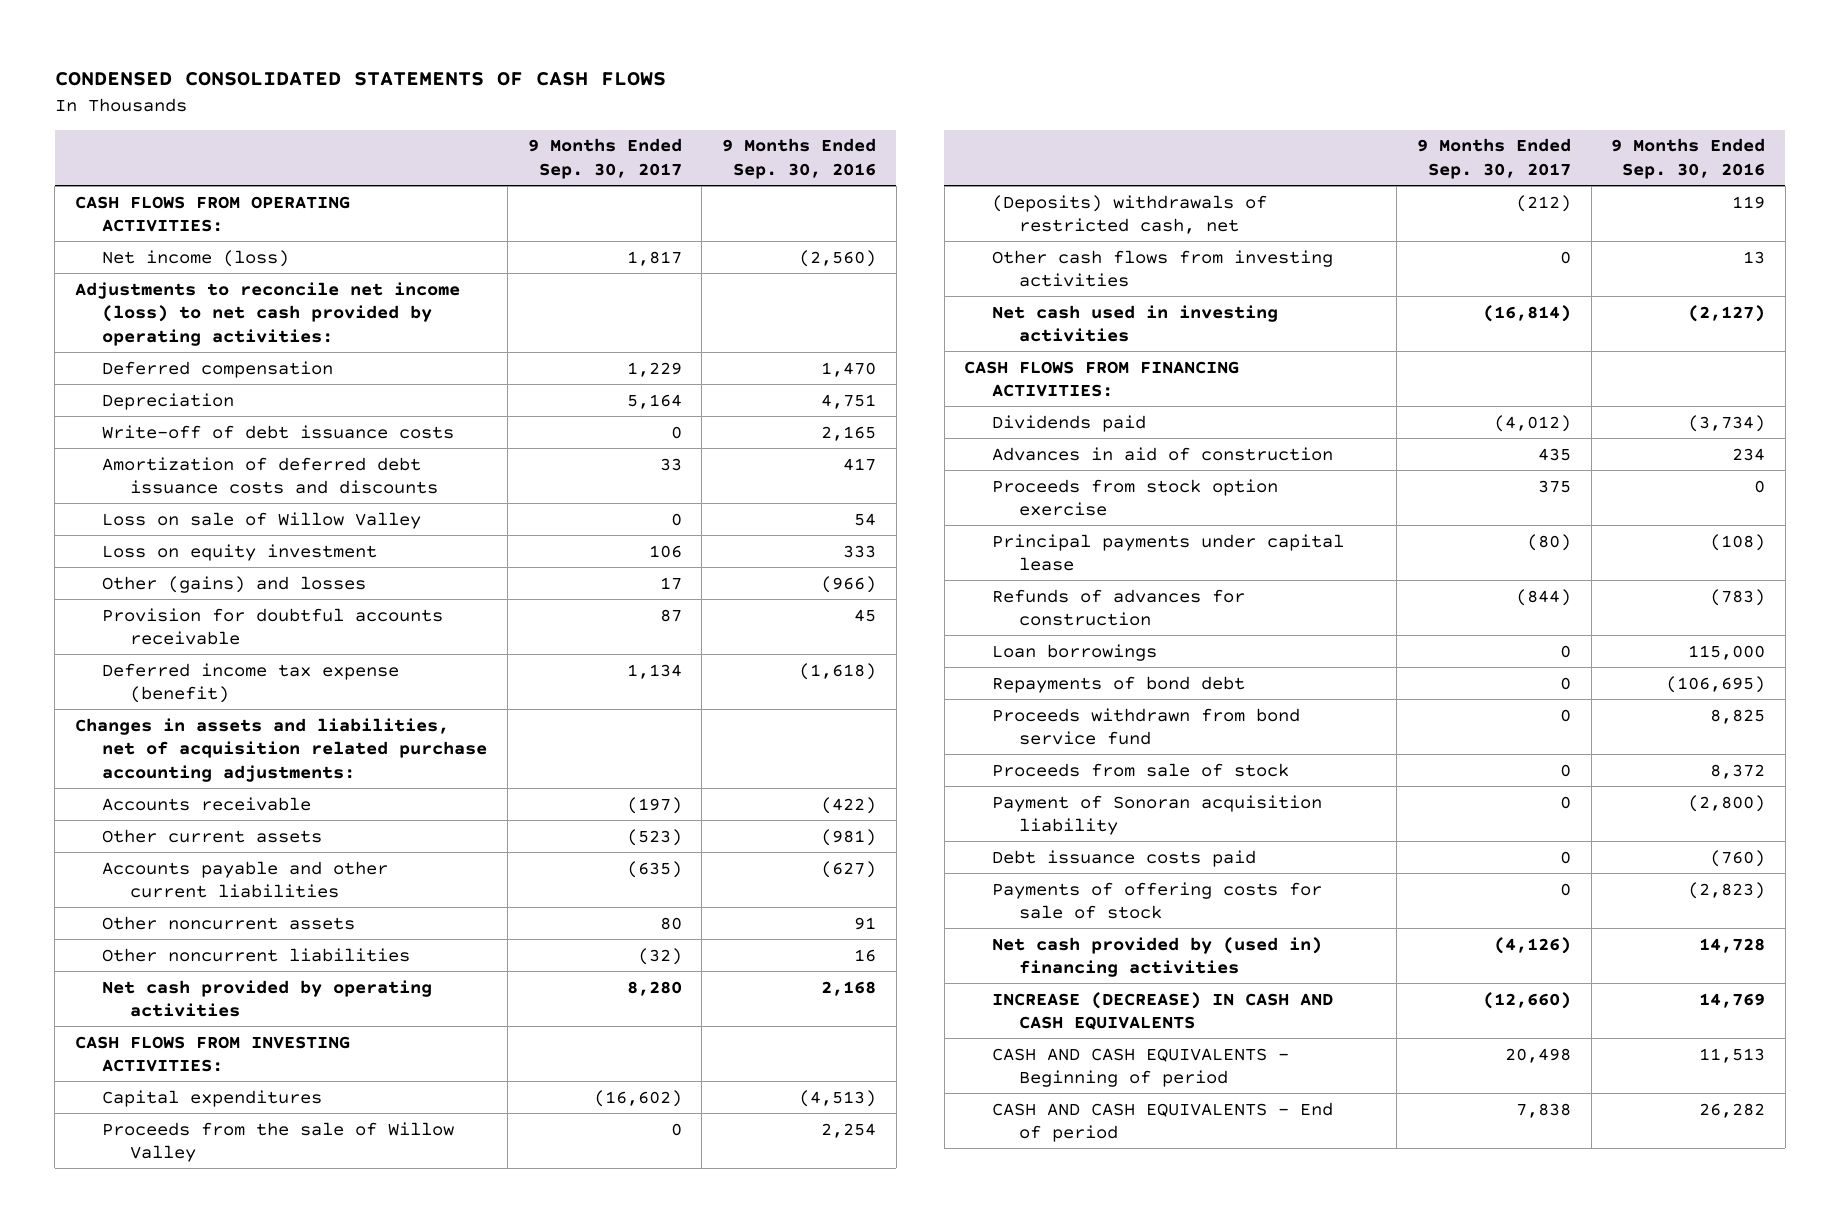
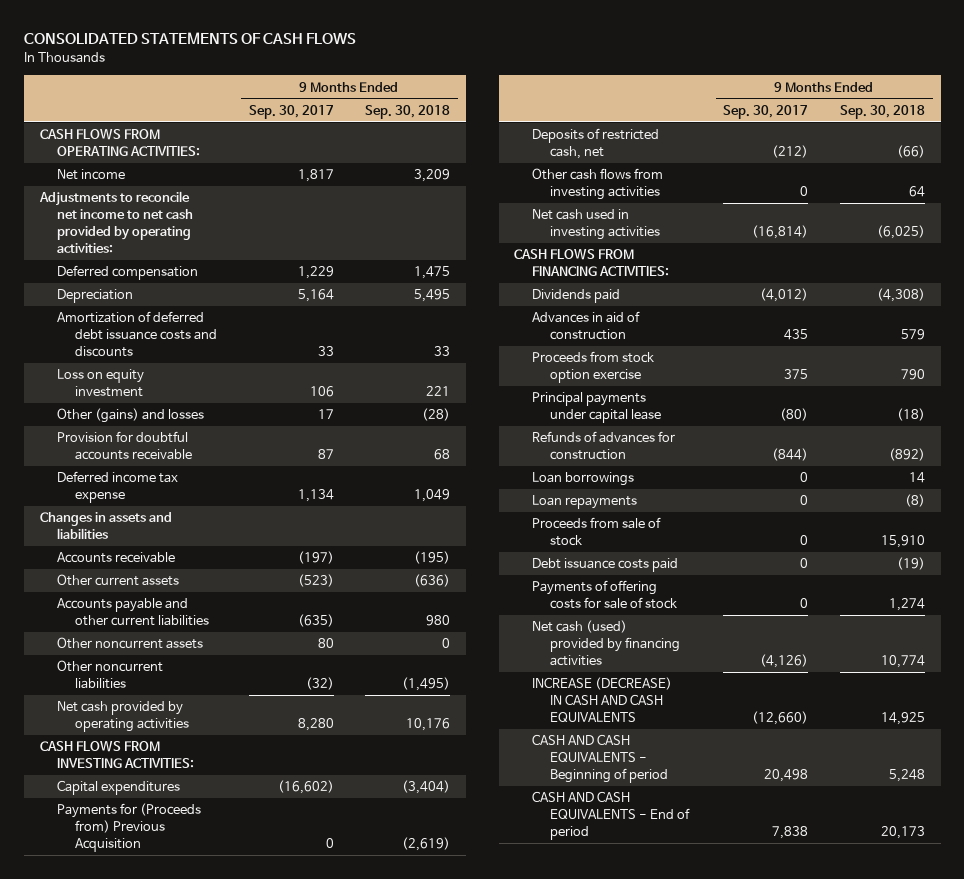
- CONDENSED CONSOLIDATED STATEMENTS OF CASH FLOWS
+ CONSOLIDATED STATEMENTS OF CASH FLOWS
- | 9 Months Ended Sep. 30, 2017 | 9 Months Ended Sep. 30, 2016
+ | 9 Months Ended Sep. 30, 2017 | 9 Months Ended Sep. 30, 2018
- Net income (loss) | 1,817 | (2,560)
- Adjustments to reconcile net income (loss) to net cash provided by operating activities:
+ Net income | 1,817 | 3,209
+ Adjustments to reconcile net income to net cash provided by operating activities:
- Write-off of debt issuance costs | 0 | 2,165
- Loss on sale of Willow Valley | 0 | 54
- Deferred income tax expense (benefit) | 1,134 | (1,618)
- Changes in assets and liabilities, net of acquisition related purchase accounting adjustments:
+ Deferred income tax expense | 1,134 | 1,049
+ Changes in assets and liabilities
- Proceeds from the sale of Willow Valley | 0 | 2,254
- (Deposits) withdrawals of restricted cash, net | (212) | 119
+ Payments for (Proceeds from) Previous Acquisition | 0 | (2,619)
+ Deposits of restricted cash, net | (212) | (66)
- Repayments of bond debt | 0 | (106,695)
- Proceeds withdrawn from bond service fund | 0 | 8,825
+ Loan repayments | 0 | (8)
- Payment of Sonoran acquisition liability | 0 | (2,800)
- Net cash provided by (used in) financing activities | (4,126) | 14,728
+ Net cash (used) provided by financing activities | (4,126) | 10,774

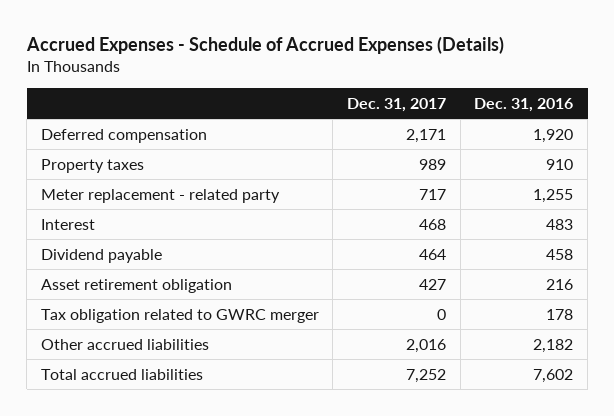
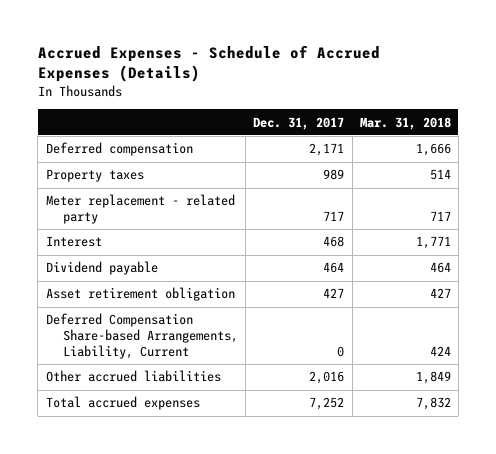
- | Dec. 31, 2017 | Dec. 31, 2016
+ | Dec. 31, 2017 | Mar. 31, 2018
- Tax obligation related to GWRC merger | 0 | 178
+ Deferred Compensation Share-based Arrangements, Liability, Current | 0 | 424
- Total accrued liabilities | 7,252 | 7,602
+ Total accrued expenses | 7,252 | 7,832

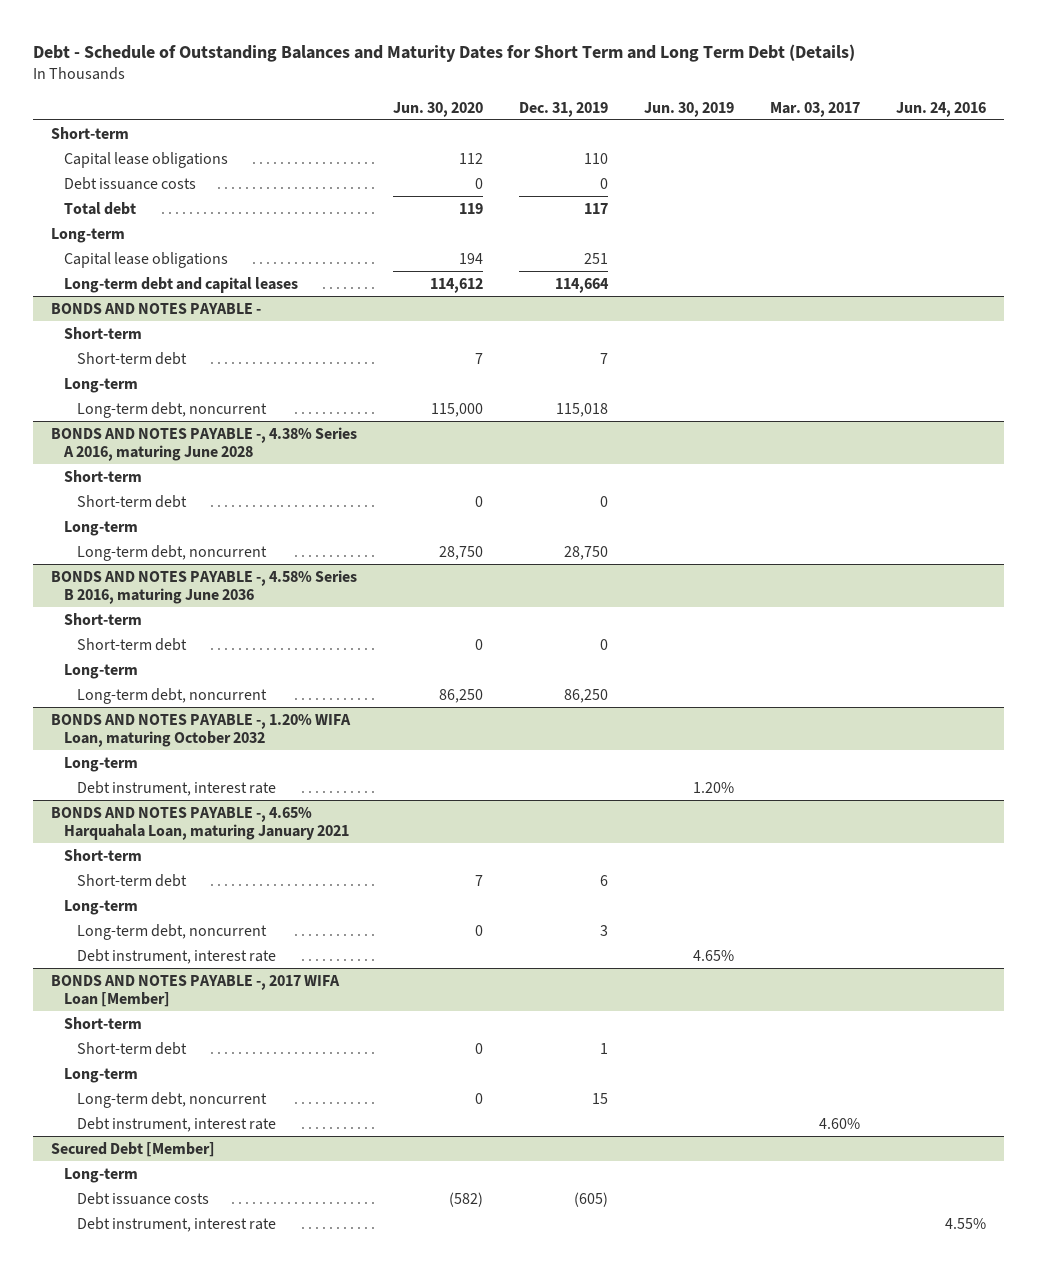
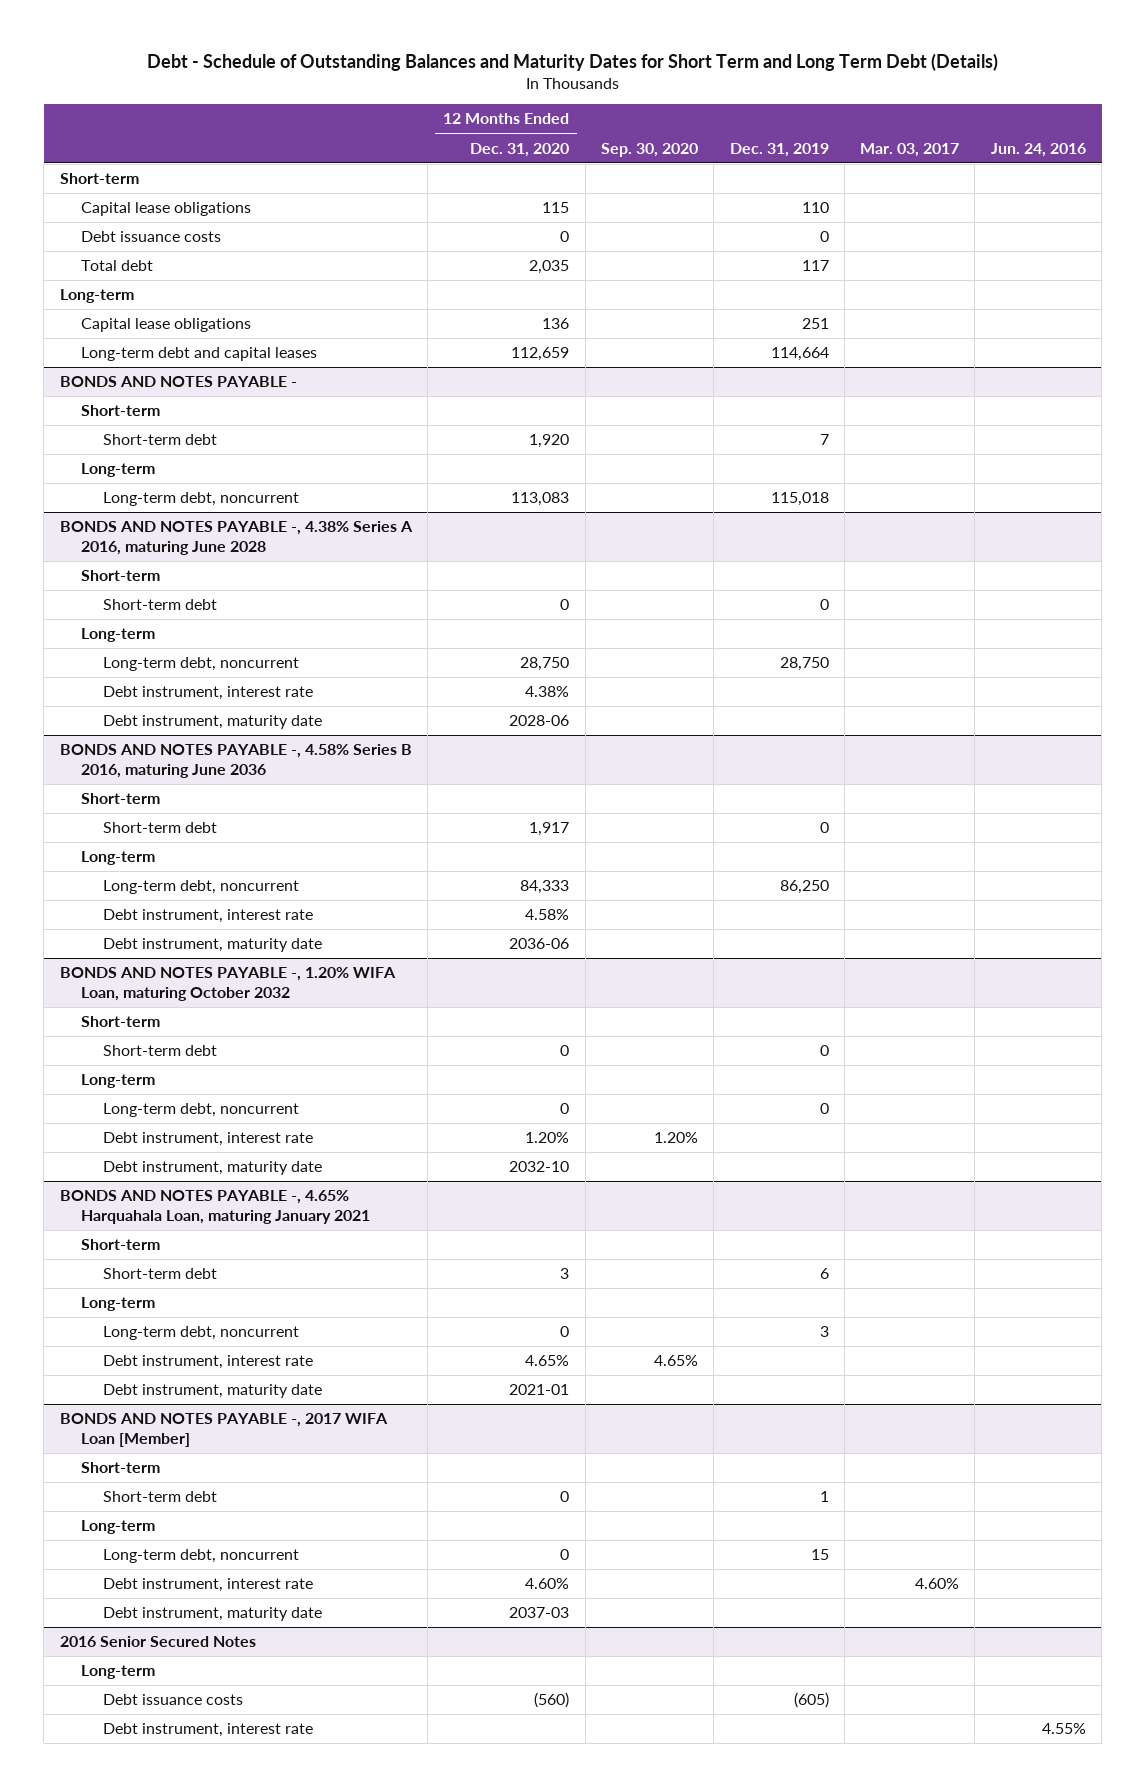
- | Jun. 30, 2020 | Dec. 31, 2019 | Jun. 30, 2019 | Mar. 03, 2017 | Jun. 24, 2016
+ | 12 Months Ended Dec. 31, 2020 | Sep. 30, 2020 | Dec. 31, 2019 | Mar. 03, 2017 | Jun. 24, 2016
@ BONDS AND NOTES PAYABLE -, 4.38% Series A 2016, maturing June 2028
+ Debt instrument, interest rate | 4.38% | | | |
+ Debt instrument, maturity date | 2028-06 | | | |
@ BONDS AND NOTES PAYABLE -, 4.58% Series B 2016, maturing June 2036
+ Debt instrument, interest rate | 4.58% | | | |
+ Debt instrument, maturity date | 2036-06 | | | |
@ BONDS AND NOTES PAYABLE -, 1.20% WIFA Loan, maturing October 2032
+ Short-term
+ Short-term debt | 0 | | 0 | |
+ Long-term debt, noncurrent | 0 | | 0 | |
+ Debt instrument, maturity date | 2032-10 | | | |
@ BONDS AND NOTES PAYABLE -, 4.65% Harquahala Loan, maturing January 2021
+ Debt instrument, maturity date | 2021-01 | | | |
- Secured Debt [Member]
@ BONDS AND NOTES PAYABLE -, 2017 WIFA Loan [Member]
+ Debt instrument, maturity date | 2037-03 | | | |
+ 2016 Senior Secured Notes

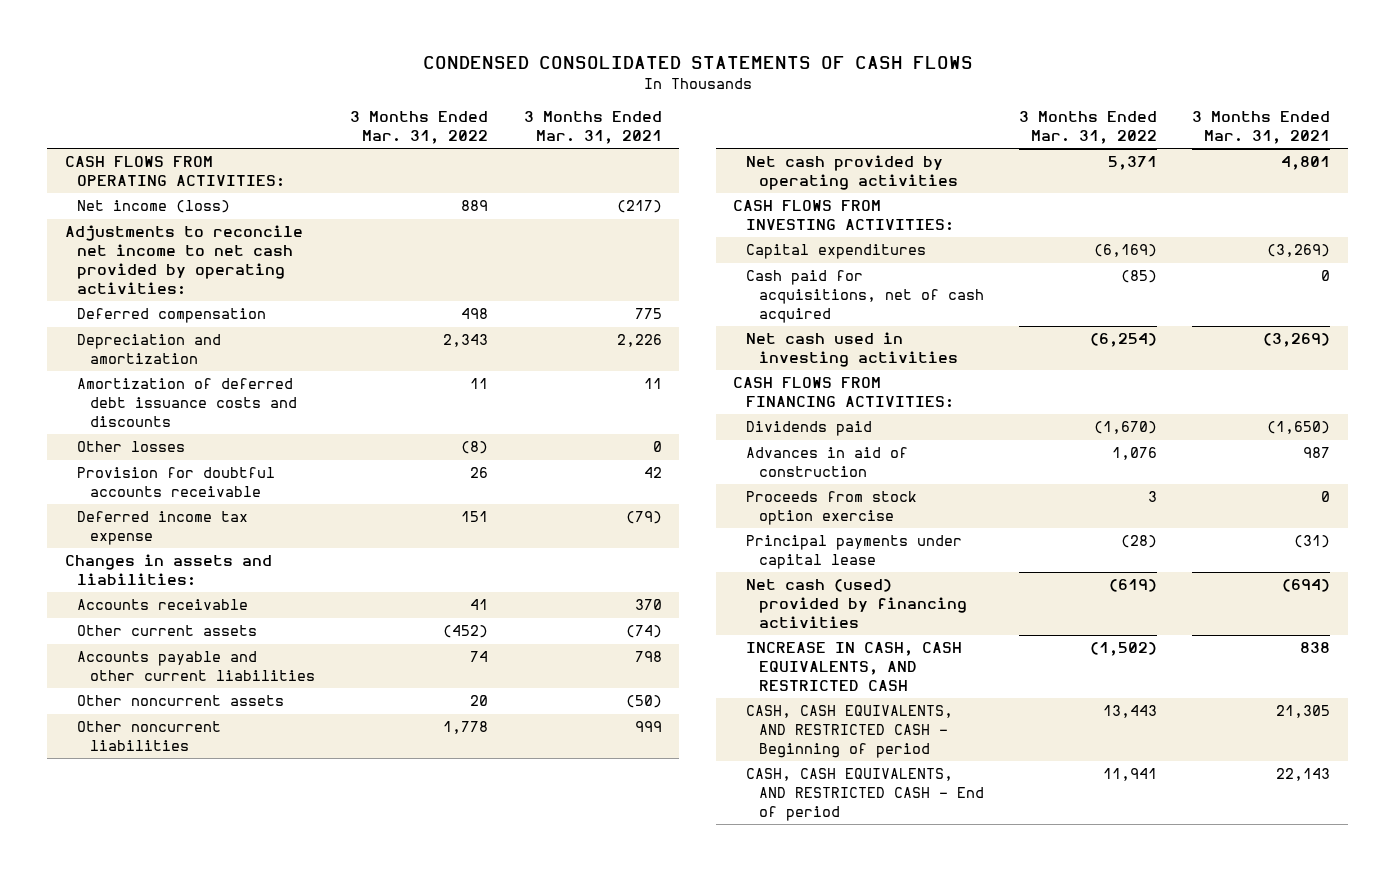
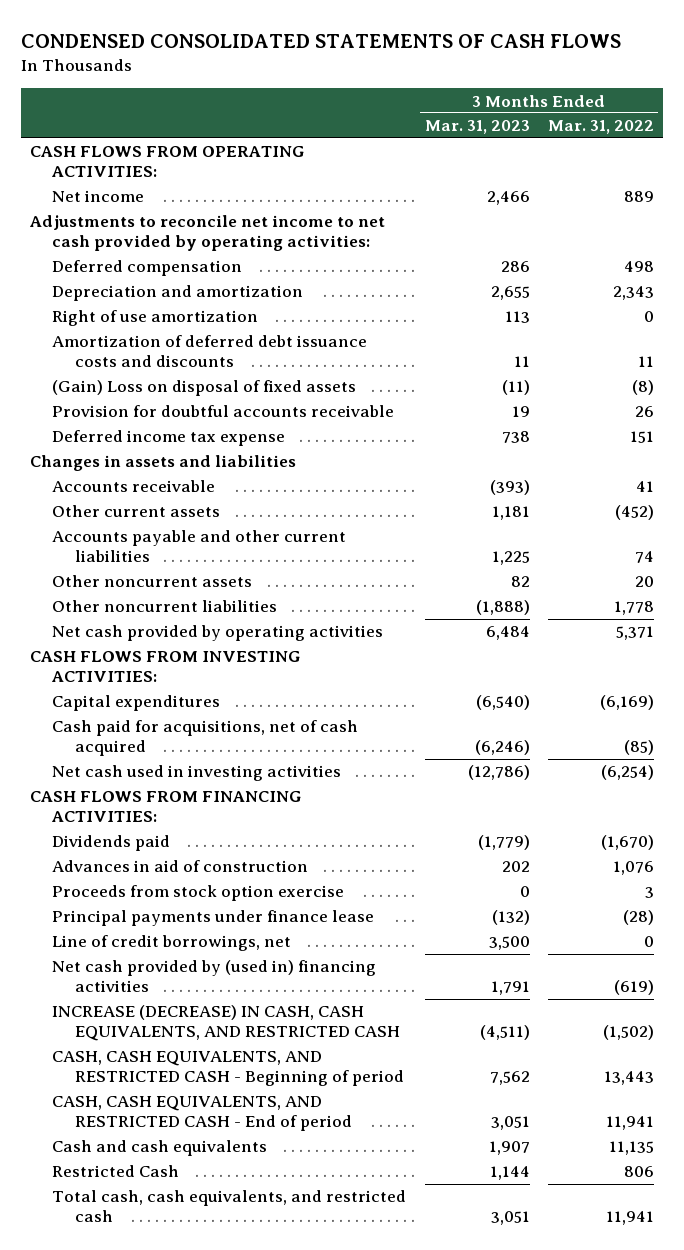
- | 3 Months Ended Mar. 31, 2022 | 3 Months Ended Mar. 31, 2021
+ | 3 Months Ended Mar. 31, 2023 | 3 Months Ended Mar. 31, 2022
- Net income (loss) | 889 | (217)
+ Net income | 2,466 | 889
+ Right of use amortization | 113 | 0
- Other losses | (8) | 0
+ (Gain) Loss on disposal of fixed assets | (11) | (8)
- Changes in assets and liabilities:
+ Changes in assets and liabilities
- Principal payments under capital lease | (28) | (31)
- Net cash (used) provided by financing activities | (619) | (694)
- INCREASE IN CASH, CASH EQUIVALENTS, AND RESTRICTED CASH | (1,502) | 838
+ Principal payments under finance lease | (132) | (28)
+ Line of credit borrowings, net | 3,500 | 0
+ Net cash provided by (used in) financing activities | 1,791 | (619)
+ INCREASE (DECREASE) IN CASH, CASH EQUIVALENTS, AND RESTRICTED CASH | (4,511) | (1,502)
+ Cash and cash equivalents | 1,907 | 11,135
+ Restricted Cash | 1,144 | 806
+ Total cash, cash equivalents, and restricted cash | 3,051 | 11,941

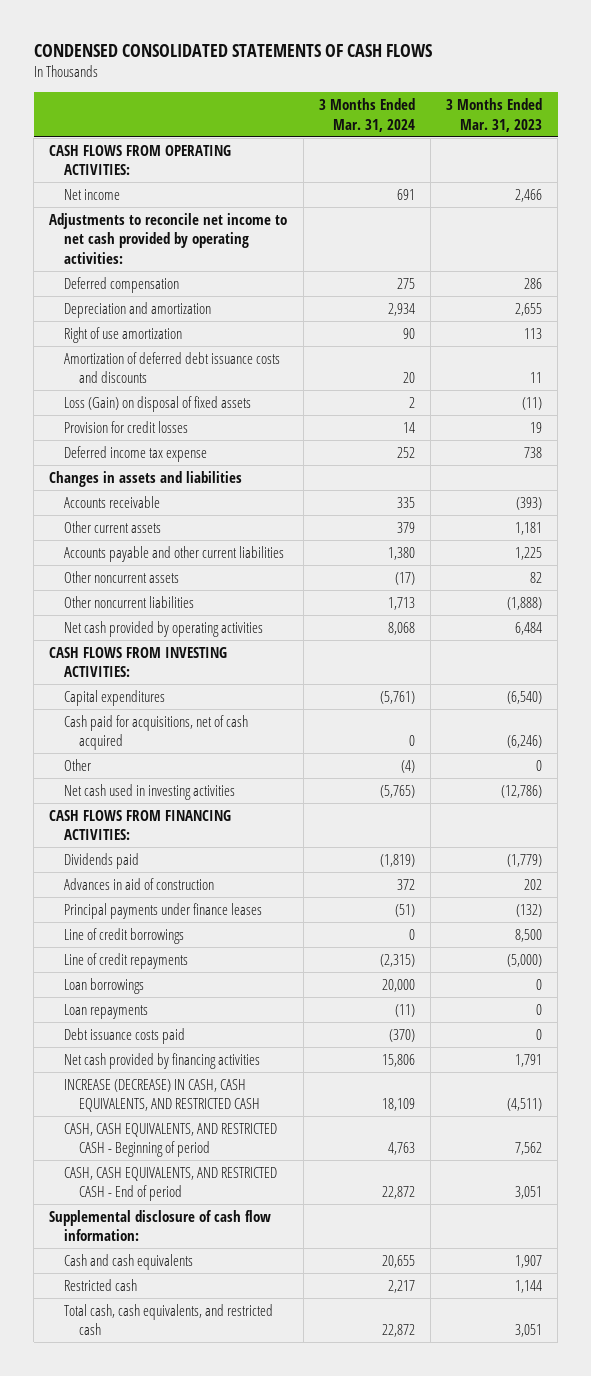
- | 3 Months Ended Mar. 31, 2023 | 3 Months Ended Mar. 31, 2022
+ | 3 Months Ended Mar. 31, 2024 | 3 Months Ended Mar. 31, 2023
- (Gain) Loss on disposal of fixed assets | (11) | (8)
- Provision for doubtful accounts receivable | 19 | 26
+ Loss (Gain) on disposal of fixed assets | 2 | (11)
+ Provision for credit losses | 14 | 19
+ Other | (4) | 0
- Proceeds from stock option exercise | 0 | 3
- Principal payments under finance lease | (132) | (28)
- Line of credit borrowings, net | 3,500 | 0
- Net cash provided by (used in) financing activities | 1,791 | (619)
+ Principal payments under finance leases | (51) | (132)
+ Line of credit borrowings | 0 | 8,500
+ Line of credit repayments | (2,315) | (5,000)
+ Loan borrowings | 20,000 | 0
+ Loan repayments | (11) | 0
+ Debt issuance costs paid | (370) | 0
+ Net cash provided by financing activities | 15,806 | 1,791
+ Supplemental disclosure of cash flow information:
- Restricted Cash | 1,144 | 806
+ Restricted cash | 2,217 | 1,144

